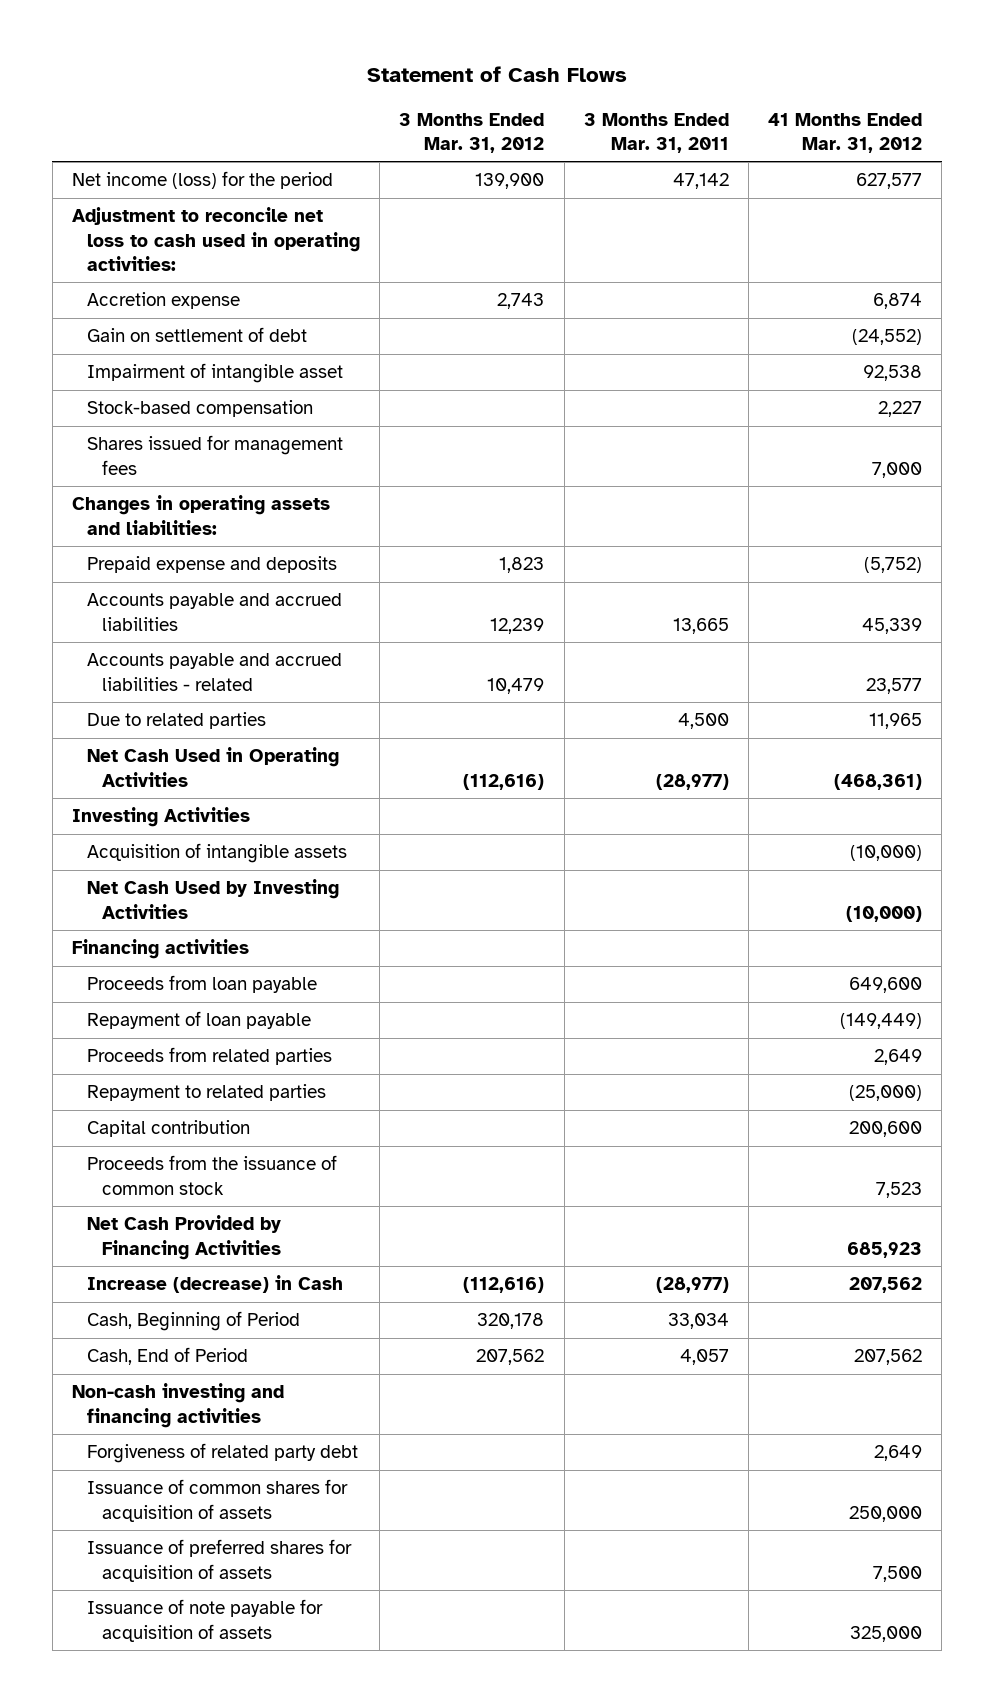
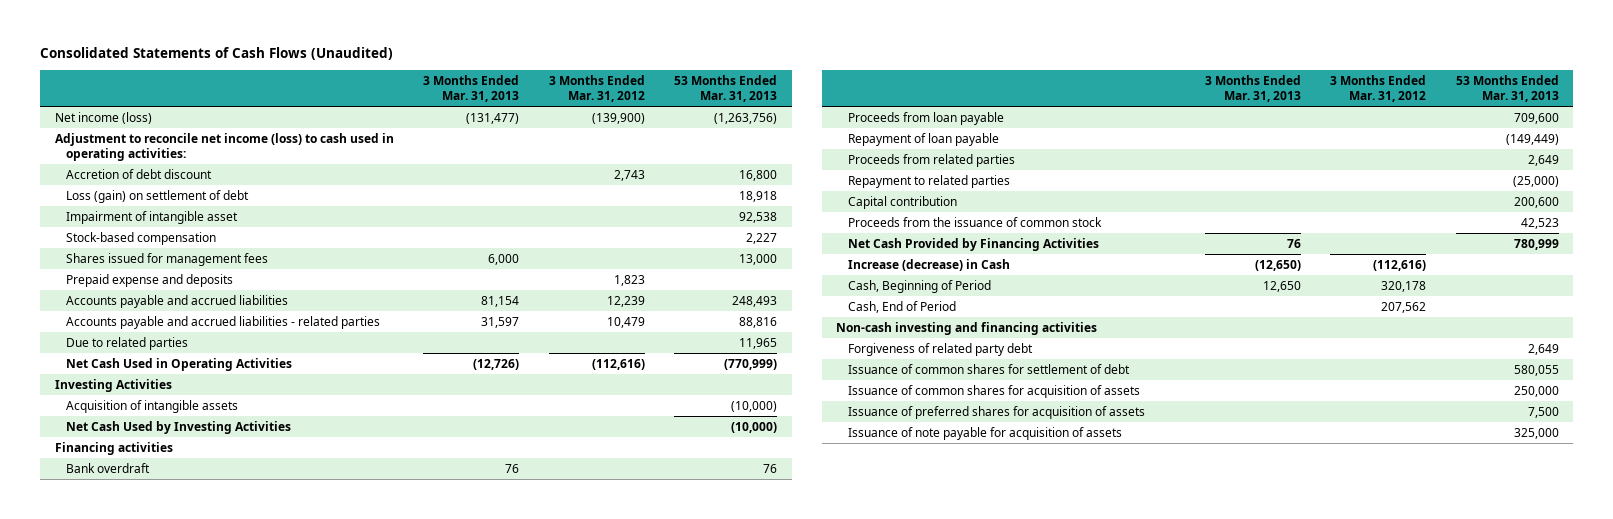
- Statement of Cash Flows
+ Consolidated Statements of Cash Flows (Unaudited)
- | 3 Months Ended Mar. 31, 2012 | 3 Months Ended Mar. 31, 2011 | 41 Months Ended Mar. 31, 2012
+ | 3 Months Ended Mar. 31, 2013 | 3 Months Ended Mar. 31, 2012 | 53 Months Ended Mar. 31, 2013
- Net income (loss) for the period | 139,900 | 47,142 | 627,577
- Adjustment to reconcile net loss to cash used in operating activities:
- Accretion expense | 2,743 | | 6,874
- Gain on settlement of debt | | | (24,552)
+ Net income (loss) | (131,477) | (139,900) | (1,263,756)
+ Adjustment to reconcile net income (loss) to cash used in operating activities:
+ Accretion of debt discount | | 2,743 | 16,800
+ Loss (gain) on settlement of debt | | | 18,918
- Changes in operating assets and liabilities:
- Accounts payable and accrued liabilities - related | 10,479 | | 23,577
+ Accounts payable and accrued liabilities - related parties | 31,597 | 10,479 | 88,816
+ Bank overdraft | 76 | | 76
+ Issuance of common shares for settlement of debt | | | 580,055

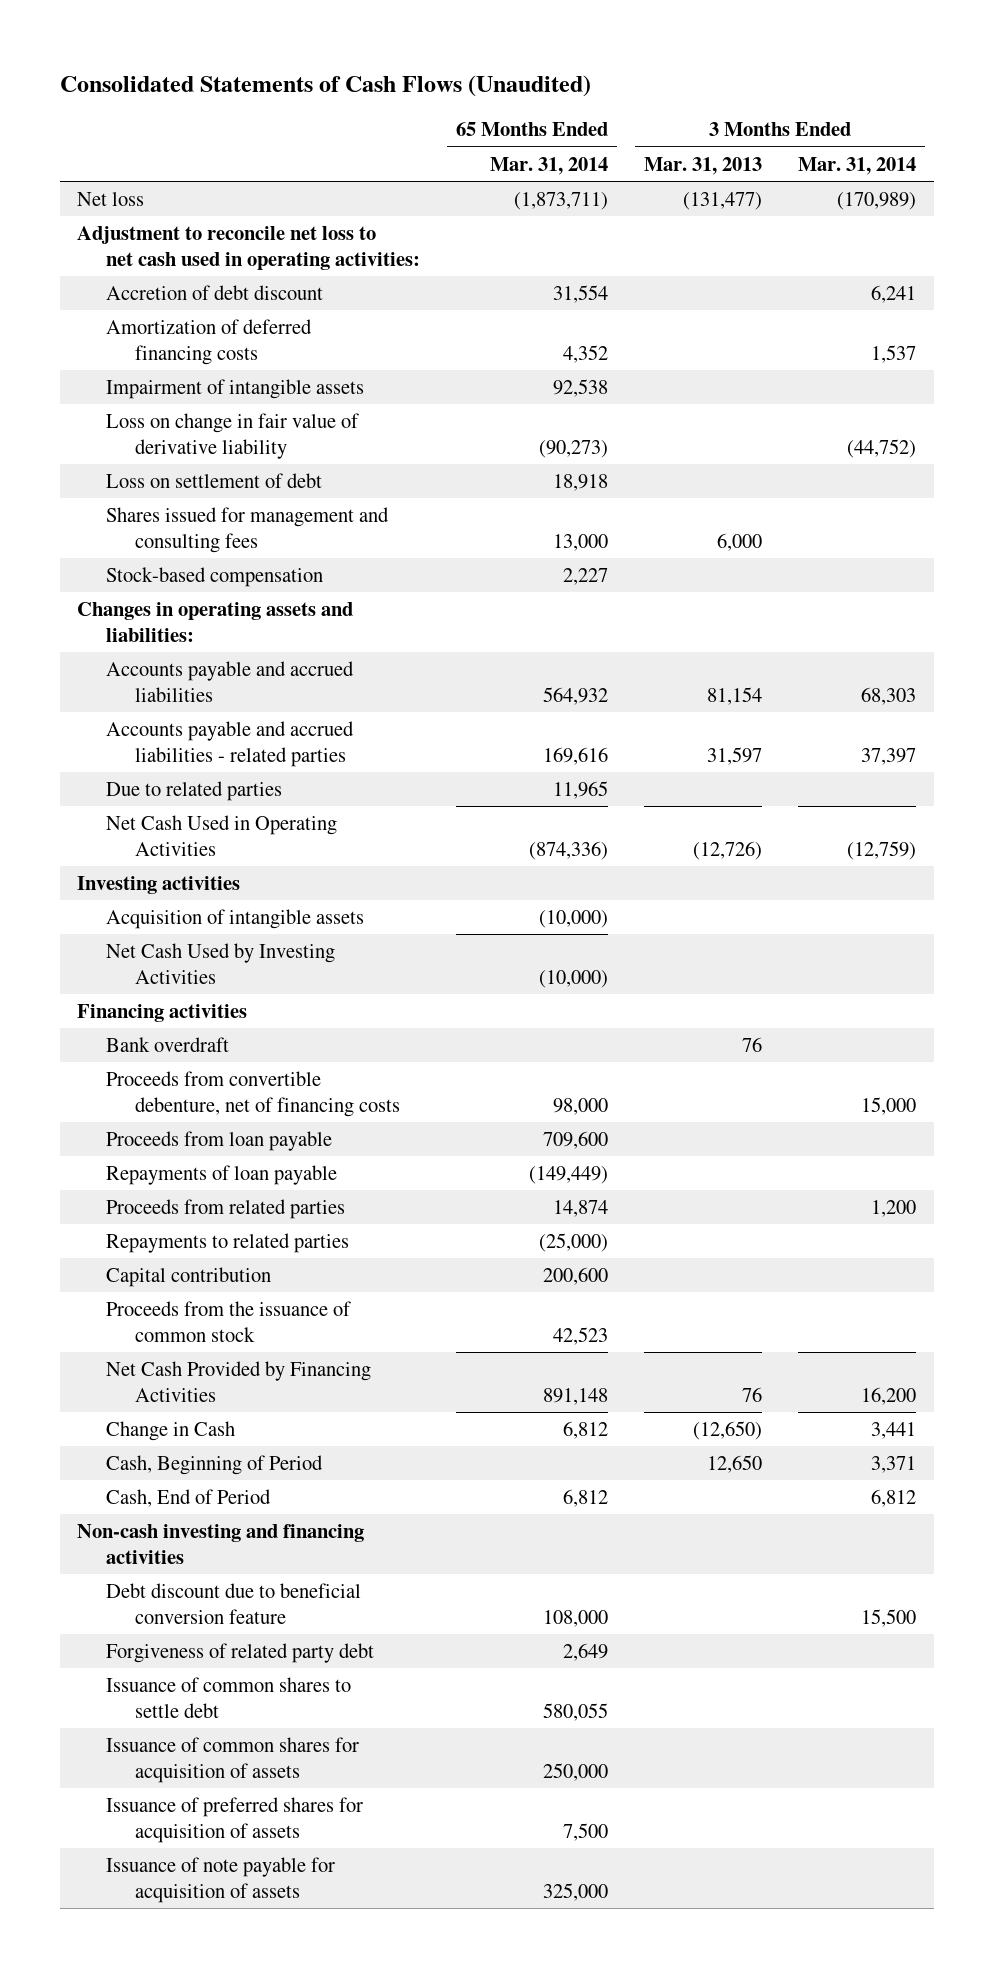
- | 3 Months Ended Mar. 31, 2013 | 3 Months Ended Mar. 31, 2012 | 53 Months Ended Mar. 31, 2013
+ | 65 Months Ended Mar. 31, 2014 | 3 Months Ended Mar. 31, 2013 | 3 Months Ended Mar. 31, 2014
- Net income (loss) | (131,477) | (139,900) | (1,263,756)
- Adjustment to reconcile net income (loss) to cash used in operating activities:
+ Net loss | (1,873,711) | (131,477) | (170,989)
+ Adjustment to reconcile net loss to net cash used in operating activities:
- Loss (gain) on settlement of debt | | | 18,918
- Impairment of intangible asset | | | 92,538
+ Amortization of deferred financing costs | 4,352 | | 1,537
+ Impairment of intangible assets | 92,538 | |
+ Loss on change in fair value of derivative liability | (90,273) | | (44,752)
+ Loss on settlement of debt | 18,918 | |
+ Shares issued for management and consulting fees | 13,000 | 6,000 |
- Shares issued for management fees | 6,000 | | 13,000
- Prepaid expense and deposits | | 1,823 |
+ Changes in operating assets and liabilities:
- Investing Activities
+ Investing activities
+ Proceeds from convertible debenture, net of financing costs | 98,000 | | 15,000
- Repayment of loan payable | | | (149,449)
+ Repayments of loan payable | (149,449) | |
- Repayment to related parties | | | (25,000)
+ Repayments to related parties | (25,000) | |
- Increase (decrease) in Cash | (12,650) | (112,616) |
+ Change in Cash | 6,812 | (12,650) | 3,441
+ Debt discount due to beneficial conversion feature | 108,000 | | 15,500
- Issuance of common shares for settlement of debt | | | 580,055
+ Issuance of common shares to settle debt | 580,055 | |

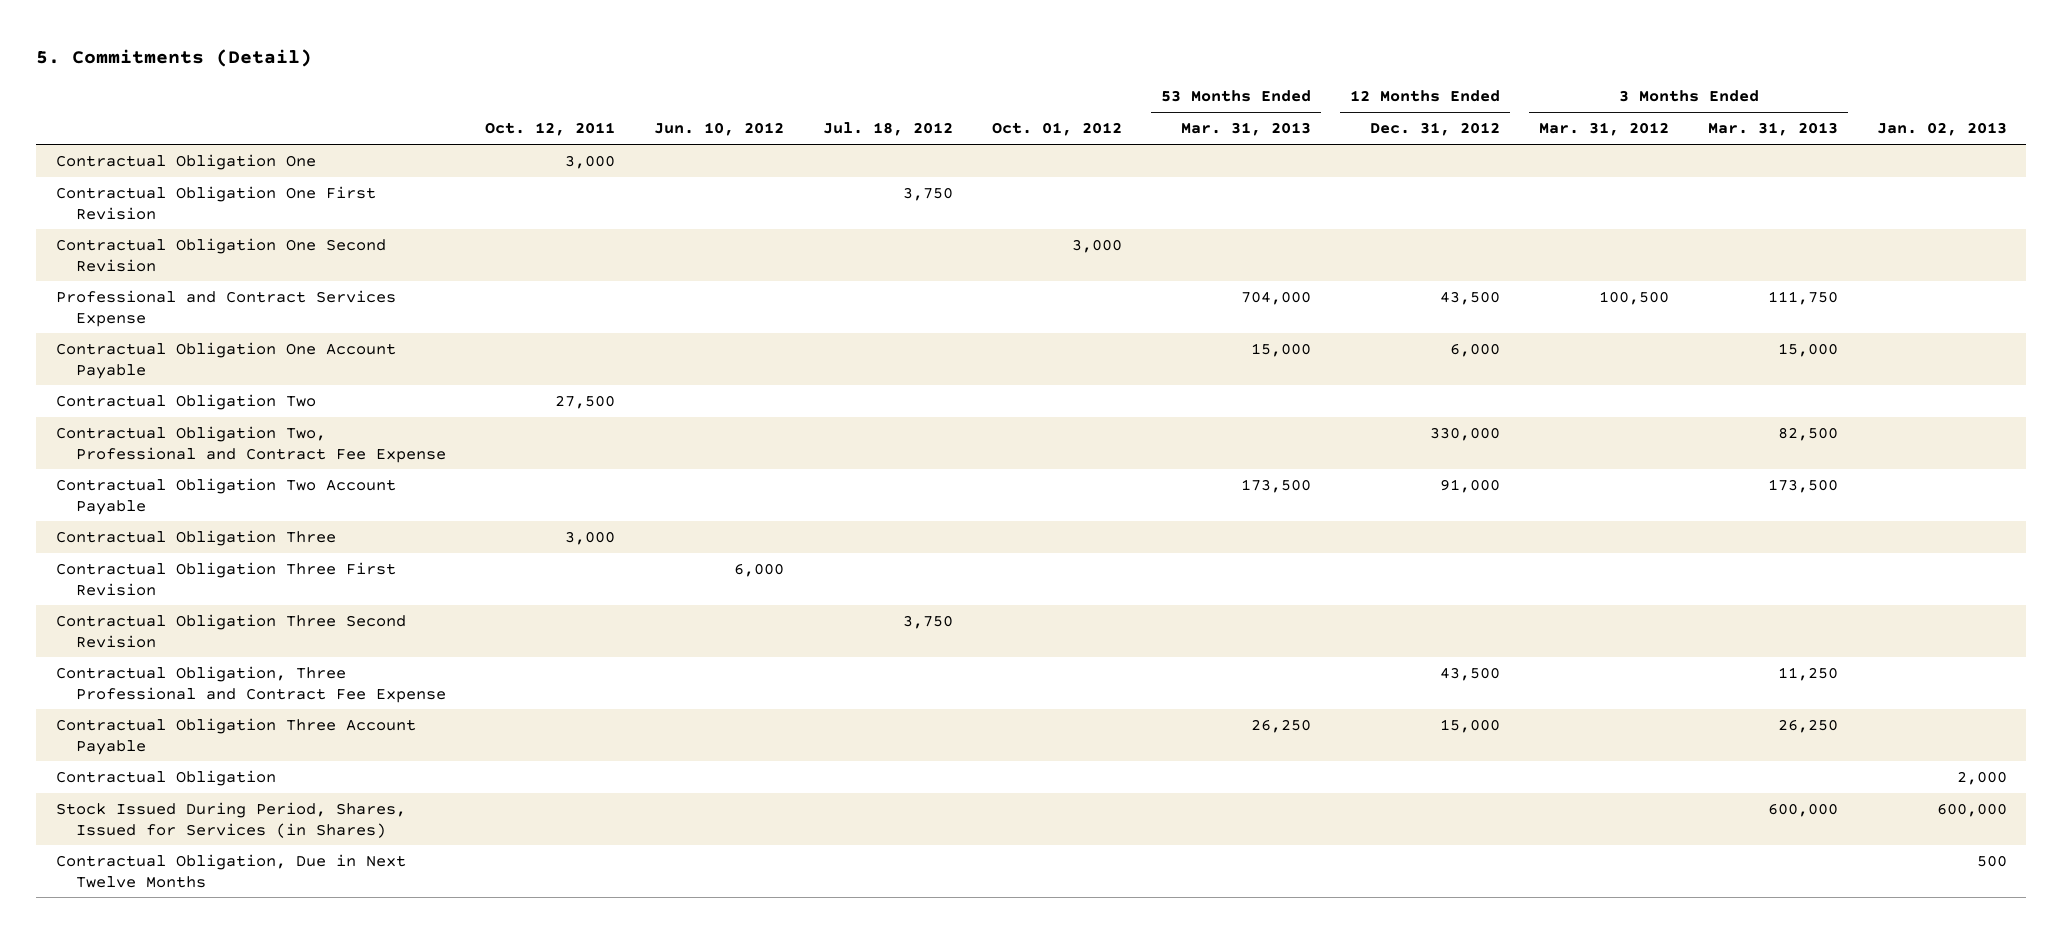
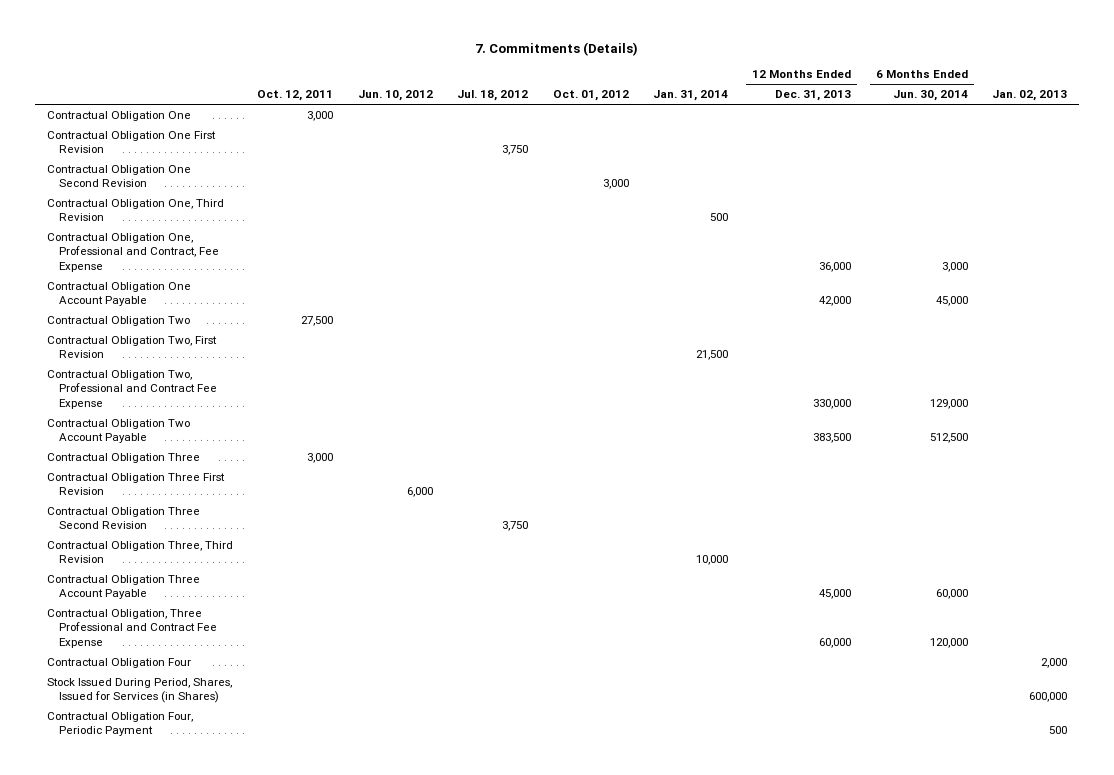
- 5. Commitments (Detail)
+ 7. Commitments (Details)
- | Oct. 12, 2011 | Jun. 10, 2012 | Jul. 18, 2012 | Oct. 01, 2012 | 53 Months Ended Mar. 31, 2013 | 12 Months Ended Dec. 31, 2012 | 3 Months Ended Mar. 31, 2012 | 3 Months Ended Mar. 31, 2013 | Jan. 02, 2013
+ | Oct. 12, 2011 | Jun. 10, 2012 | Jul. 18, 2012 | Oct. 01, 2012 | Jan. 31, 2014 | 12 Months Ended Dec. 31, 2013 | 6 Months Ended Jun. 30, 2014 | Jan. 02, 2013
- Professional and Contract Services Expense | | | | | 704,000 | 43,500 | 100,500 | 111,750 |
+ Contractual Obligation One, Third Revision | | | | | 500 | | |
+ Contractual Obligation One, Professional and Contract, Fee Expense | | | | | | 36,000 | 3,000 |
+ Contractual Obligation Two, First Revision | | | | | 21,500 | | |
+ Contractual Obligation Three, Third Revision | | | | | 10,000 | | |
- Contractual Obligation | | | | | | | | | 2,000
moved down: Contractual Obligation, Three Professional and Contract Fee Expense | | | | | | 60,000 | 120,000 |
+ Contractual Obligation Four | | | | | | | | 2,000
- Contractual Obligation, Due in Next Twelve Months | | | | | | | | | 500
+ Contractual Obligation Four, Periodic Payment | | | | | | | | 500

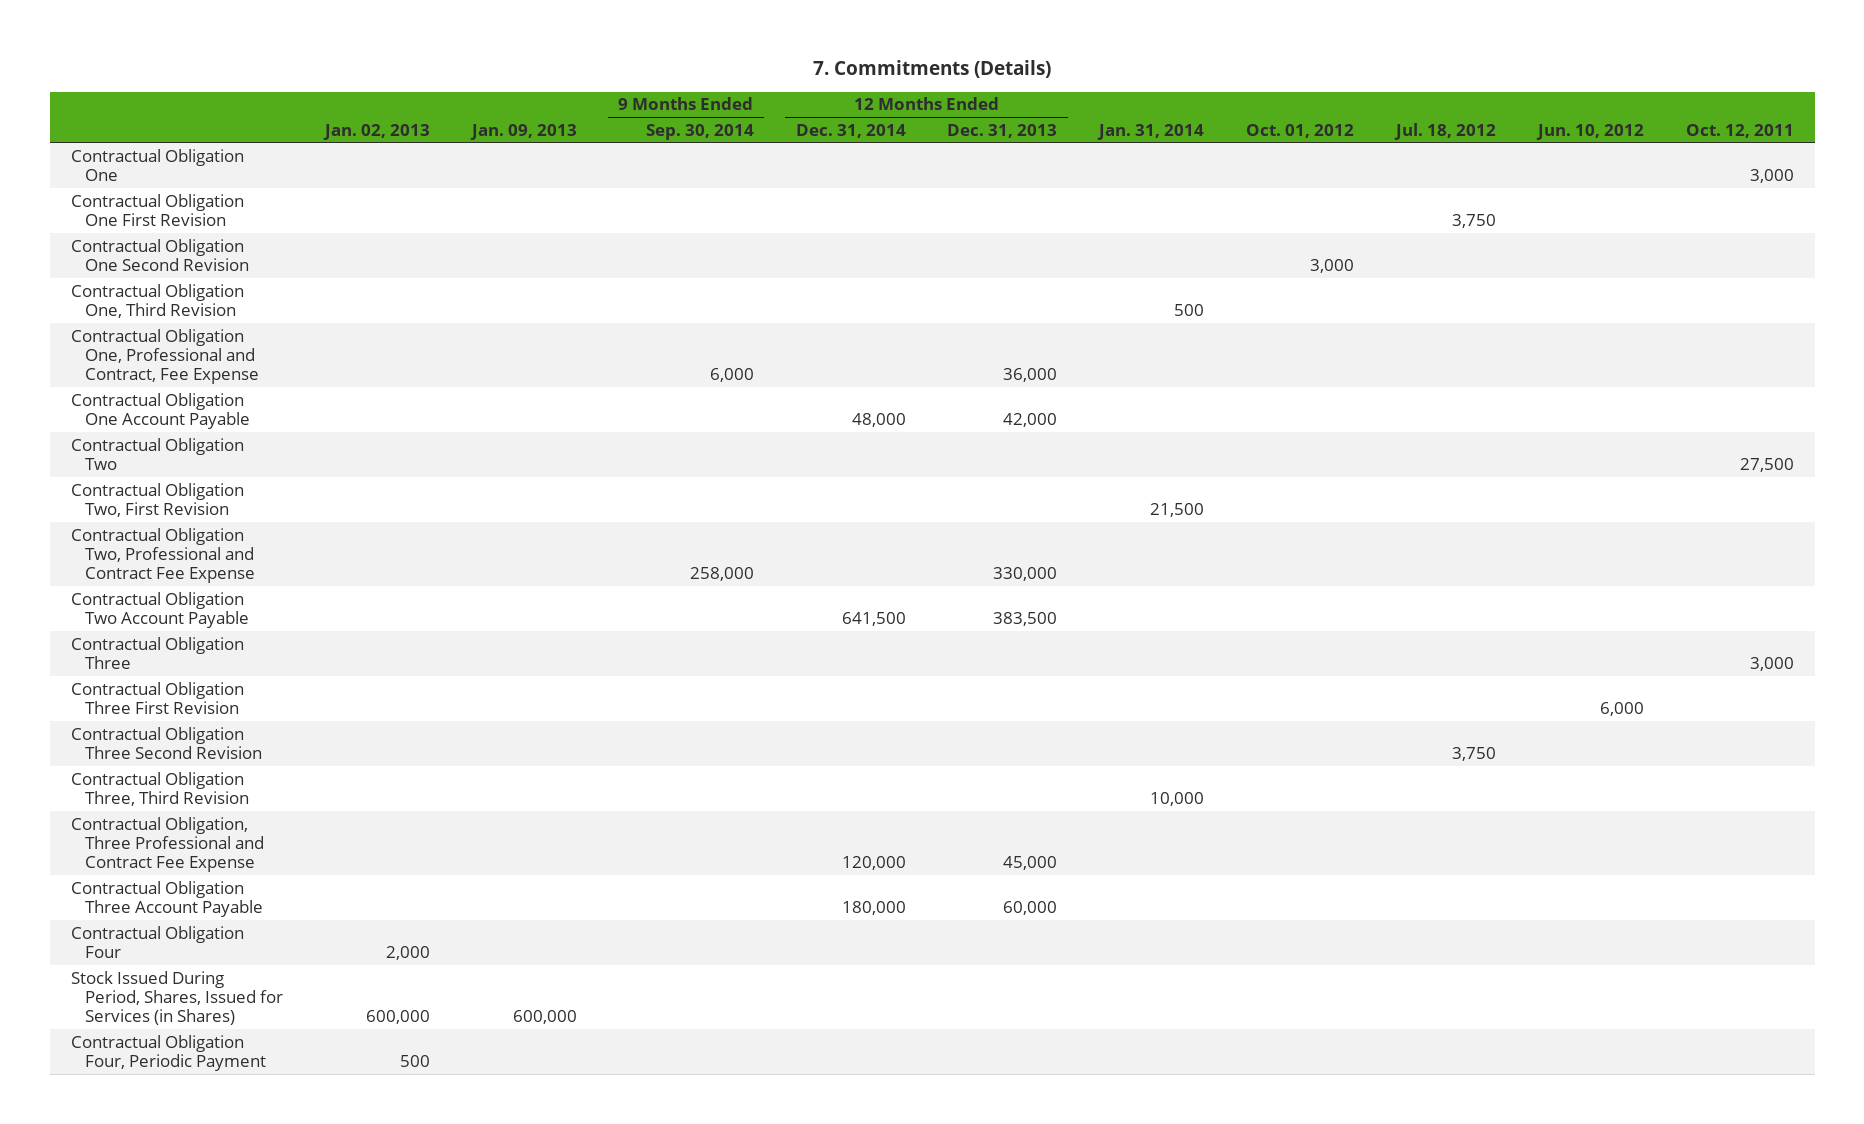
- | Oct. 12, 2011 | Jun. 10, 2012 | Jul. 18, 2012 | Oct. 01, 2012 | Jan. 31, 2014 | 12 Months Ended Dec. 31, 2013 | 6 Months Ended Jun. 30, 2014 | Jan. 02, 2013
+ | Jan. 02, 2013 | Jan. 09, 2013 | 9 Months Ended Sep. 30, 2014 | 12 Months Ended Dec. 31, 2014 | 12 Months Ended Dec. 31, 2013 | Jan. 31, 2014 | Oct. 01, 2012 | Jul. 18, 2012 | Jun. 10, 2012 | Oct. 12, 2011
- Contractual Obligation Three Account Payable | | | | | | 45,000 | 60,000 |
- Contractual Obligation, Three Professional and Contract Fee Expense | | | | | | 60,000 | 120,000 |
+ Contractual Obligation, Three Professional and Contract Fee Expense | | | | 120,000 | 45,000 | | | | |
+ Contractual Obligation Three Account Payable | | | | 180,000 | 60,000 | | | | |

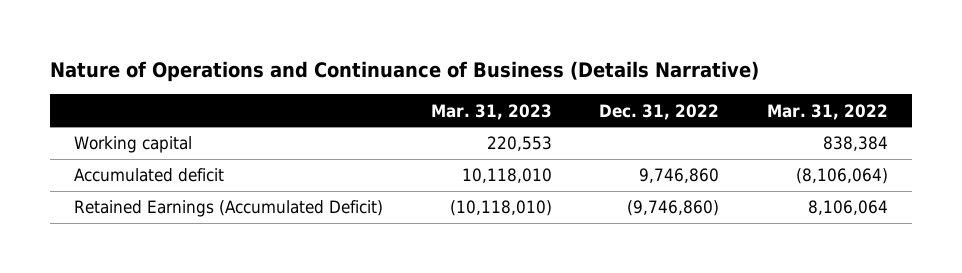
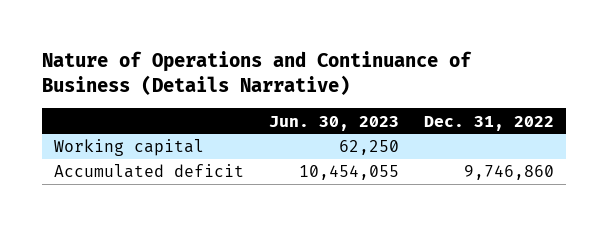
- | Mar. 31, 2023 | Dec. 31, 2022 | Mar. 31, 2022
+ | Jun. 30, 2023 | Dec. 31, 2022
- Retained Earnings (Accumulated Deficit) | (10,118,010) | (9,746,860) | 8,106,064

